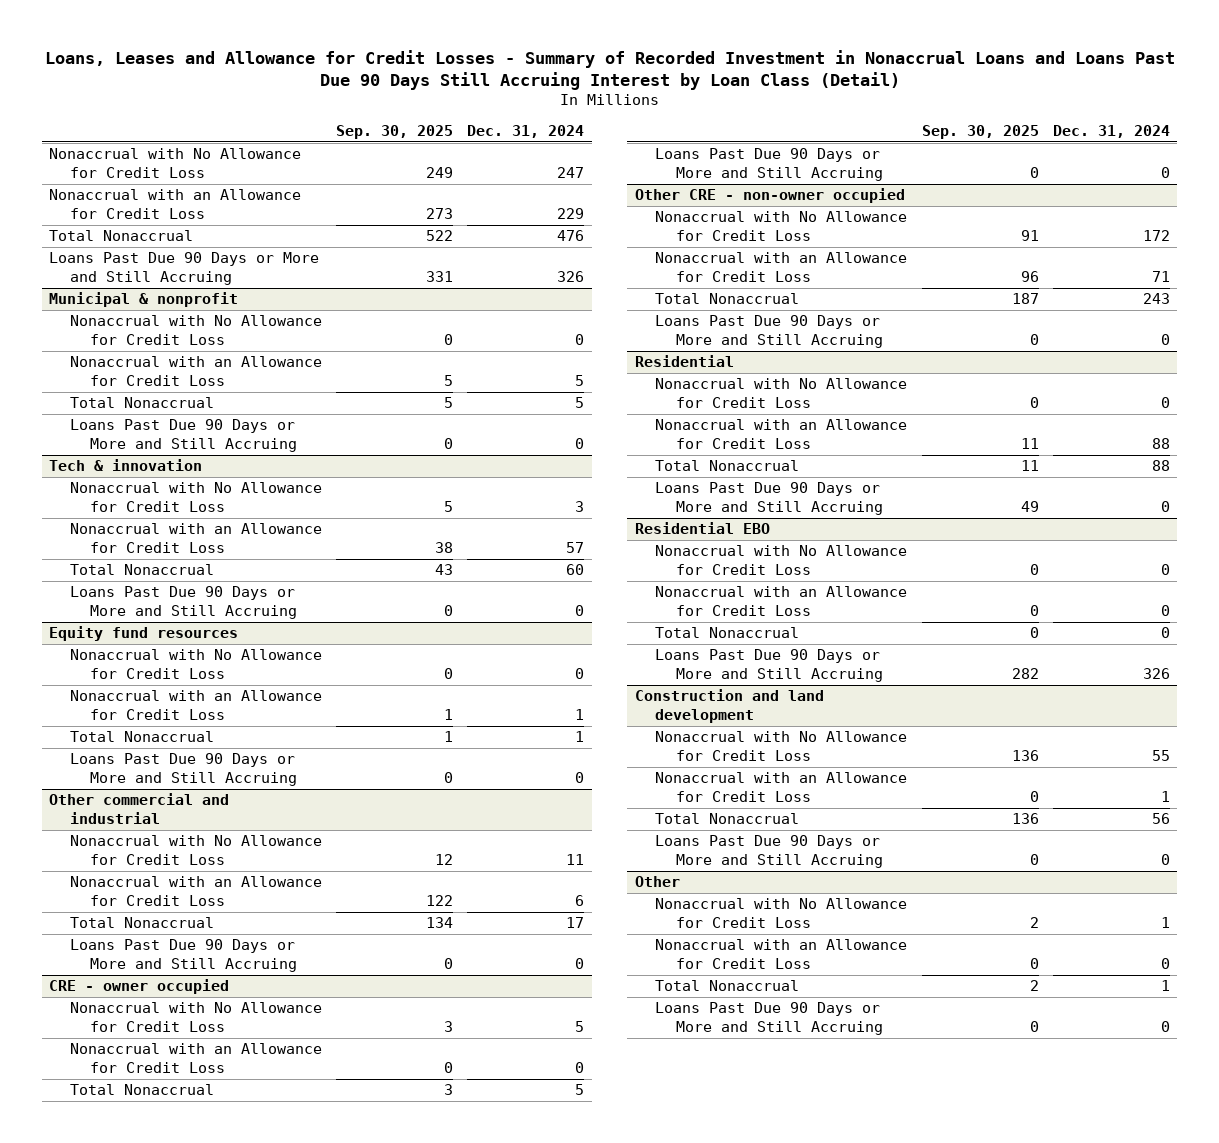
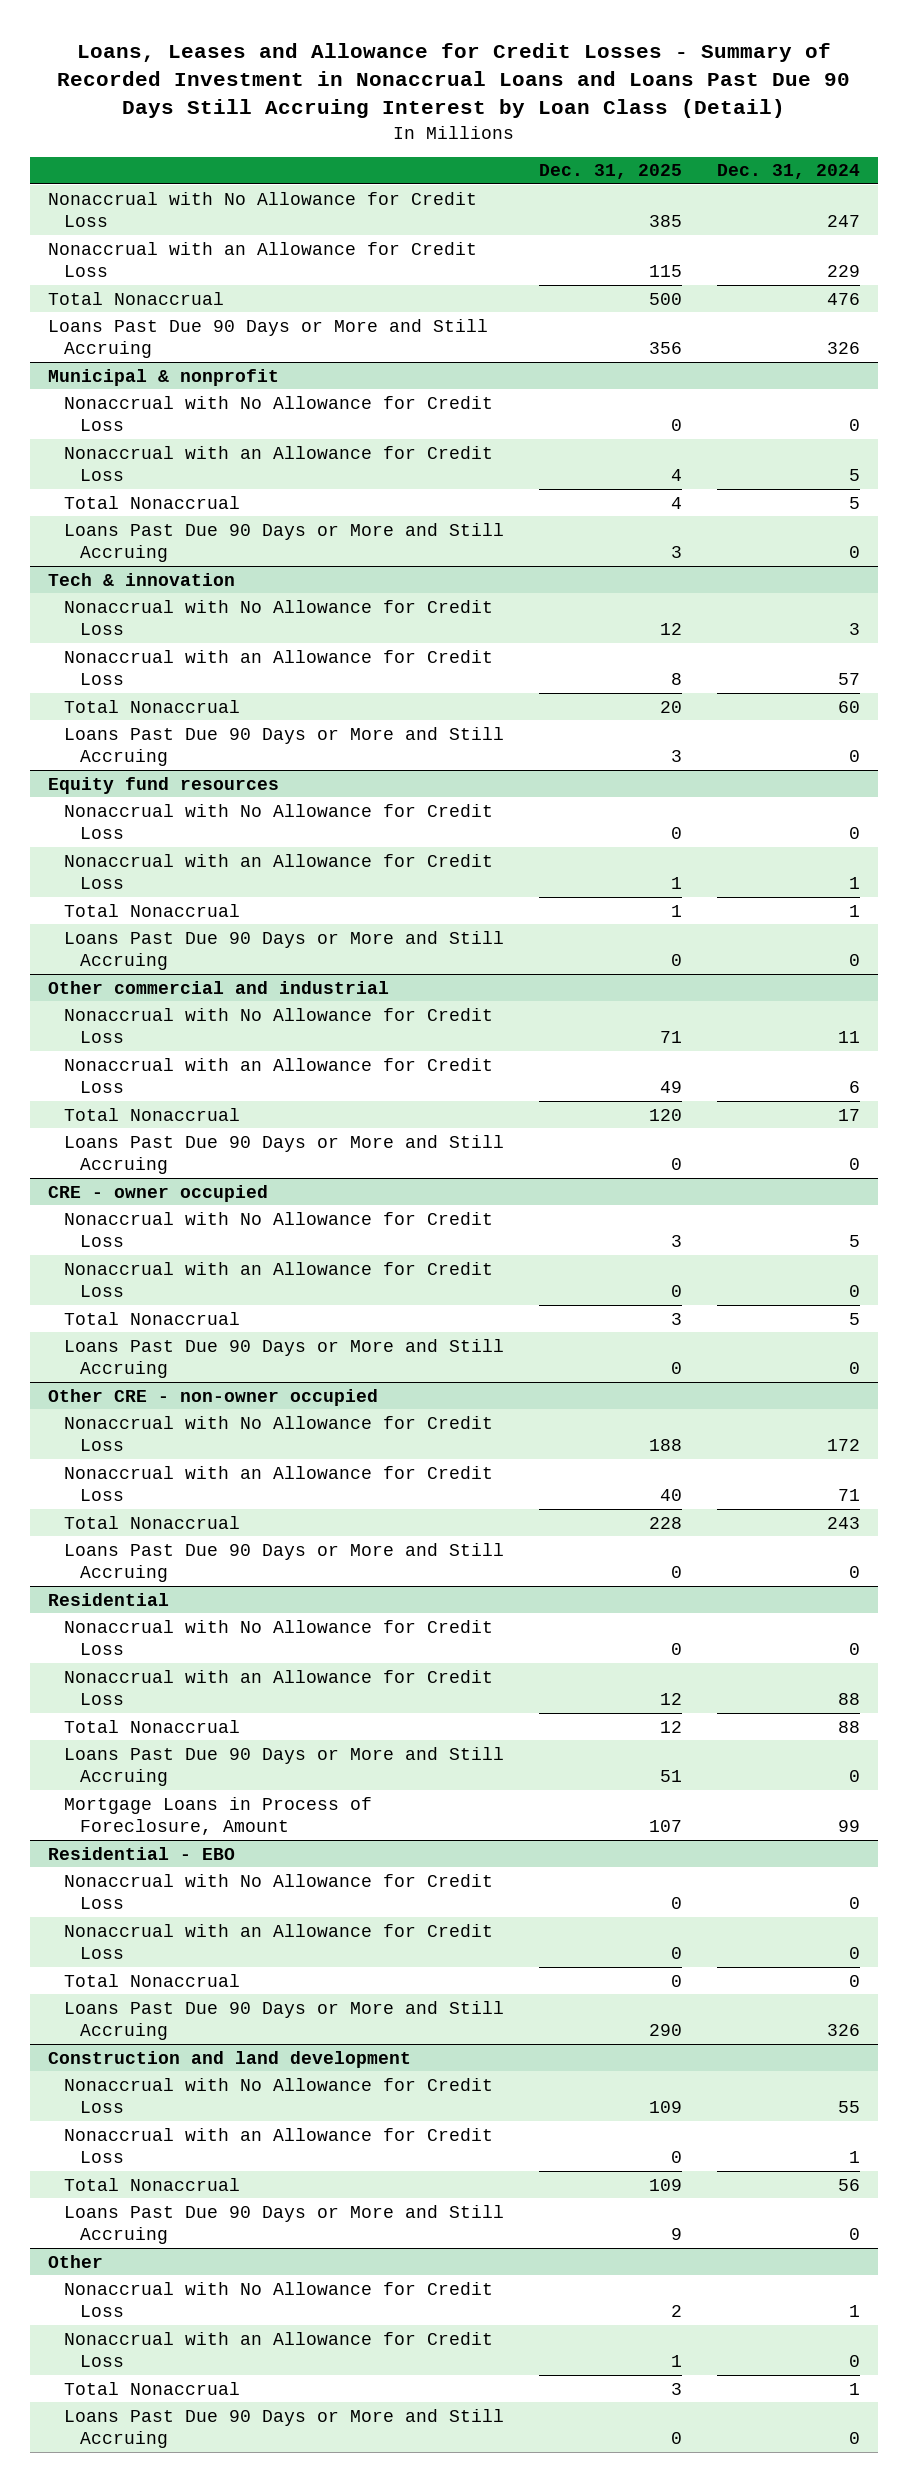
- | Sep. 30, 2025 | Dec. 31, 2024
+ | Dec. 31, 2025 | Dec. 31, 2024
- Residential EBO
@ Residential
+ Mortgage Loans in Process of Foreclosure, Amount | 107 | 99
+ Residential - EBO

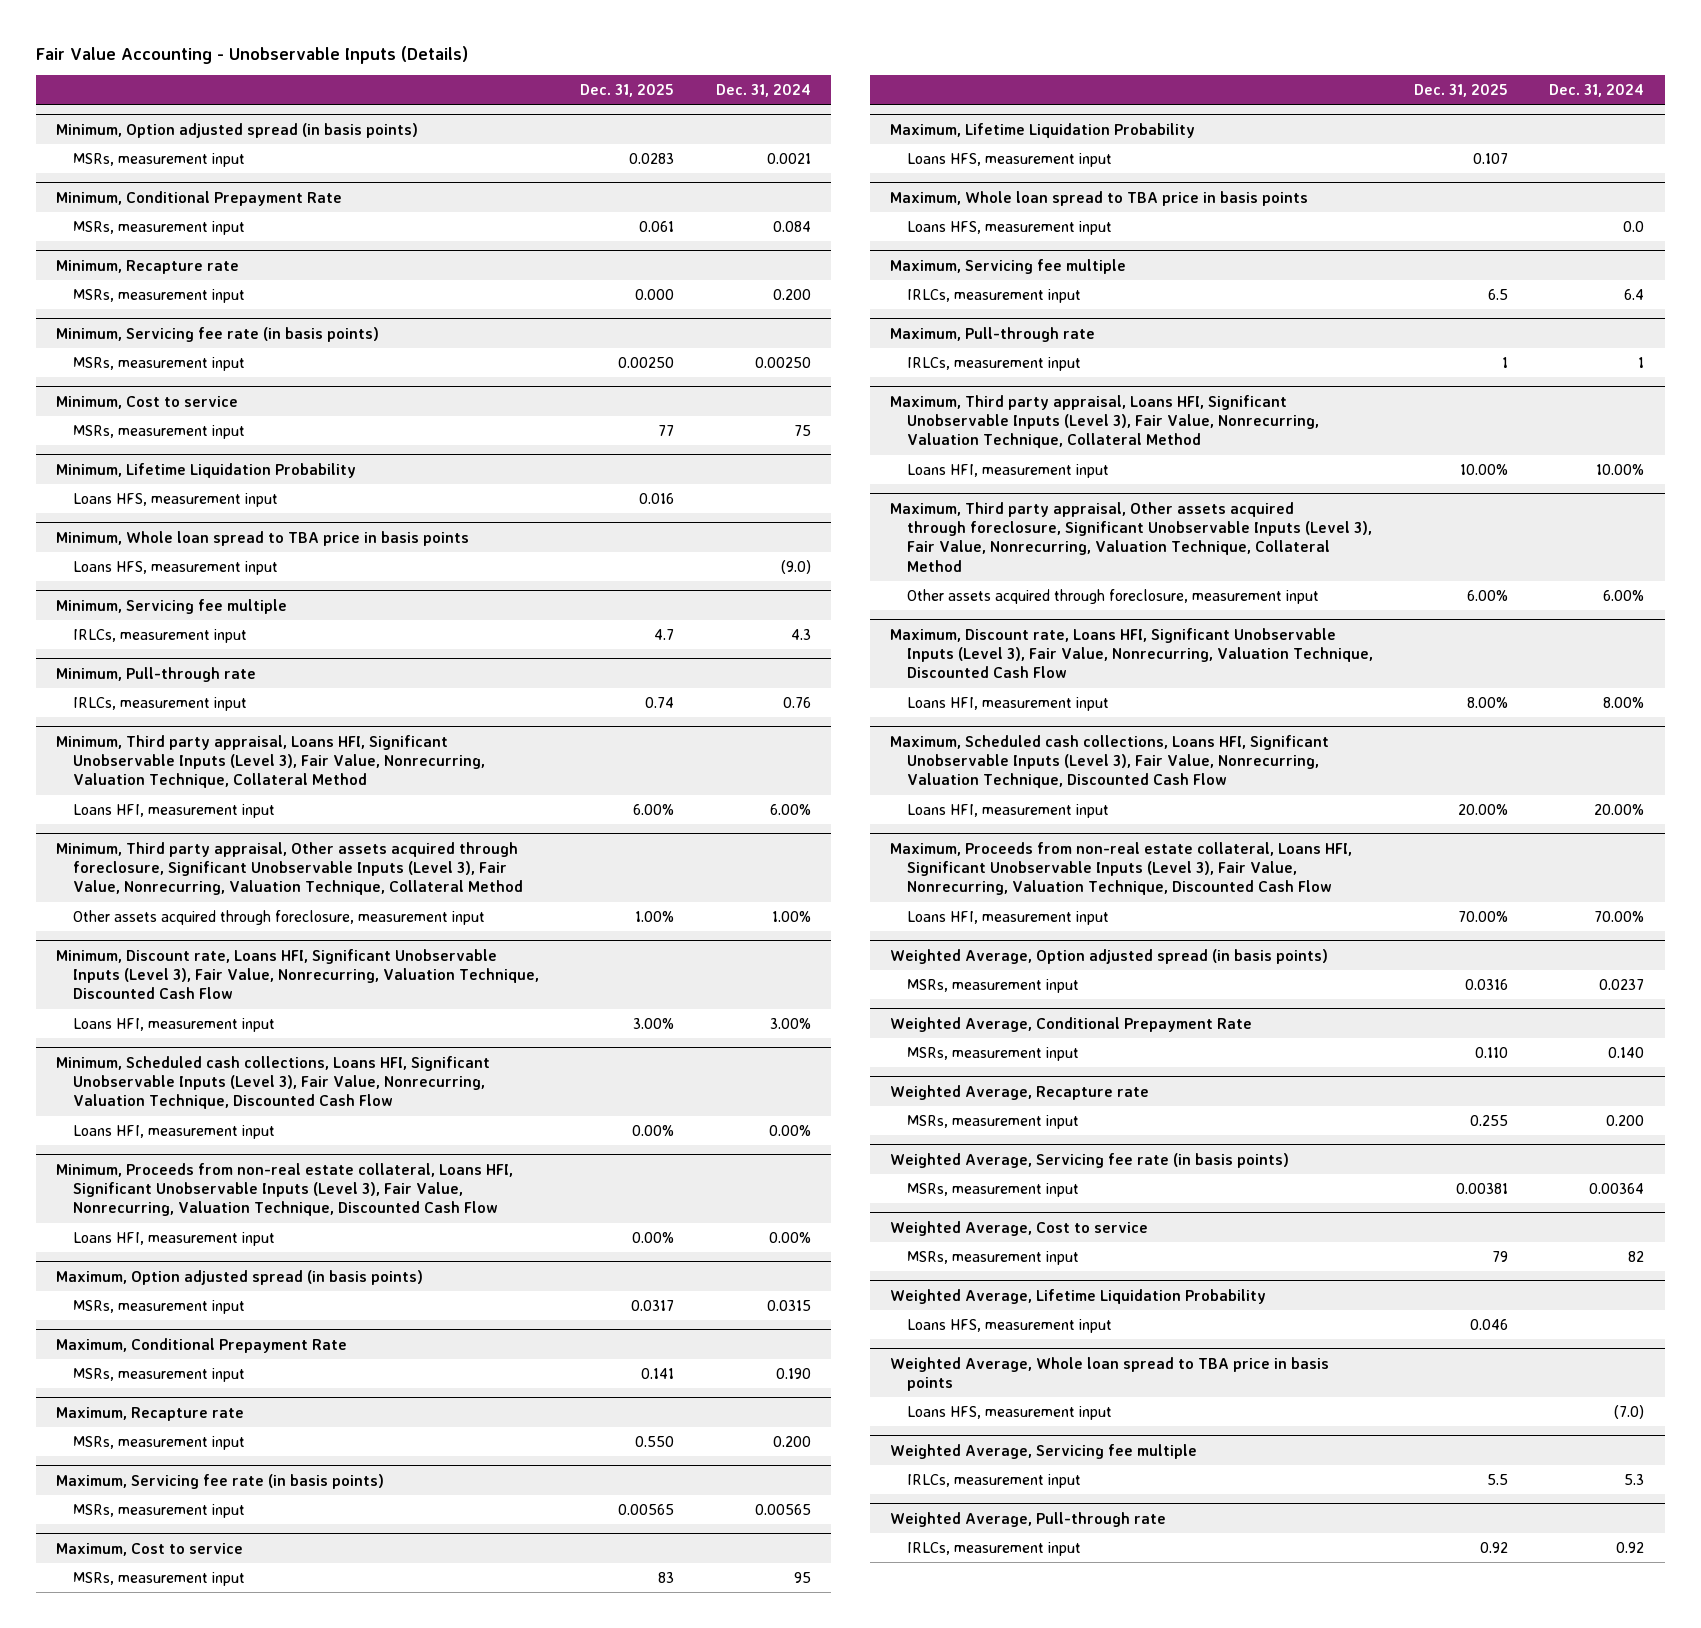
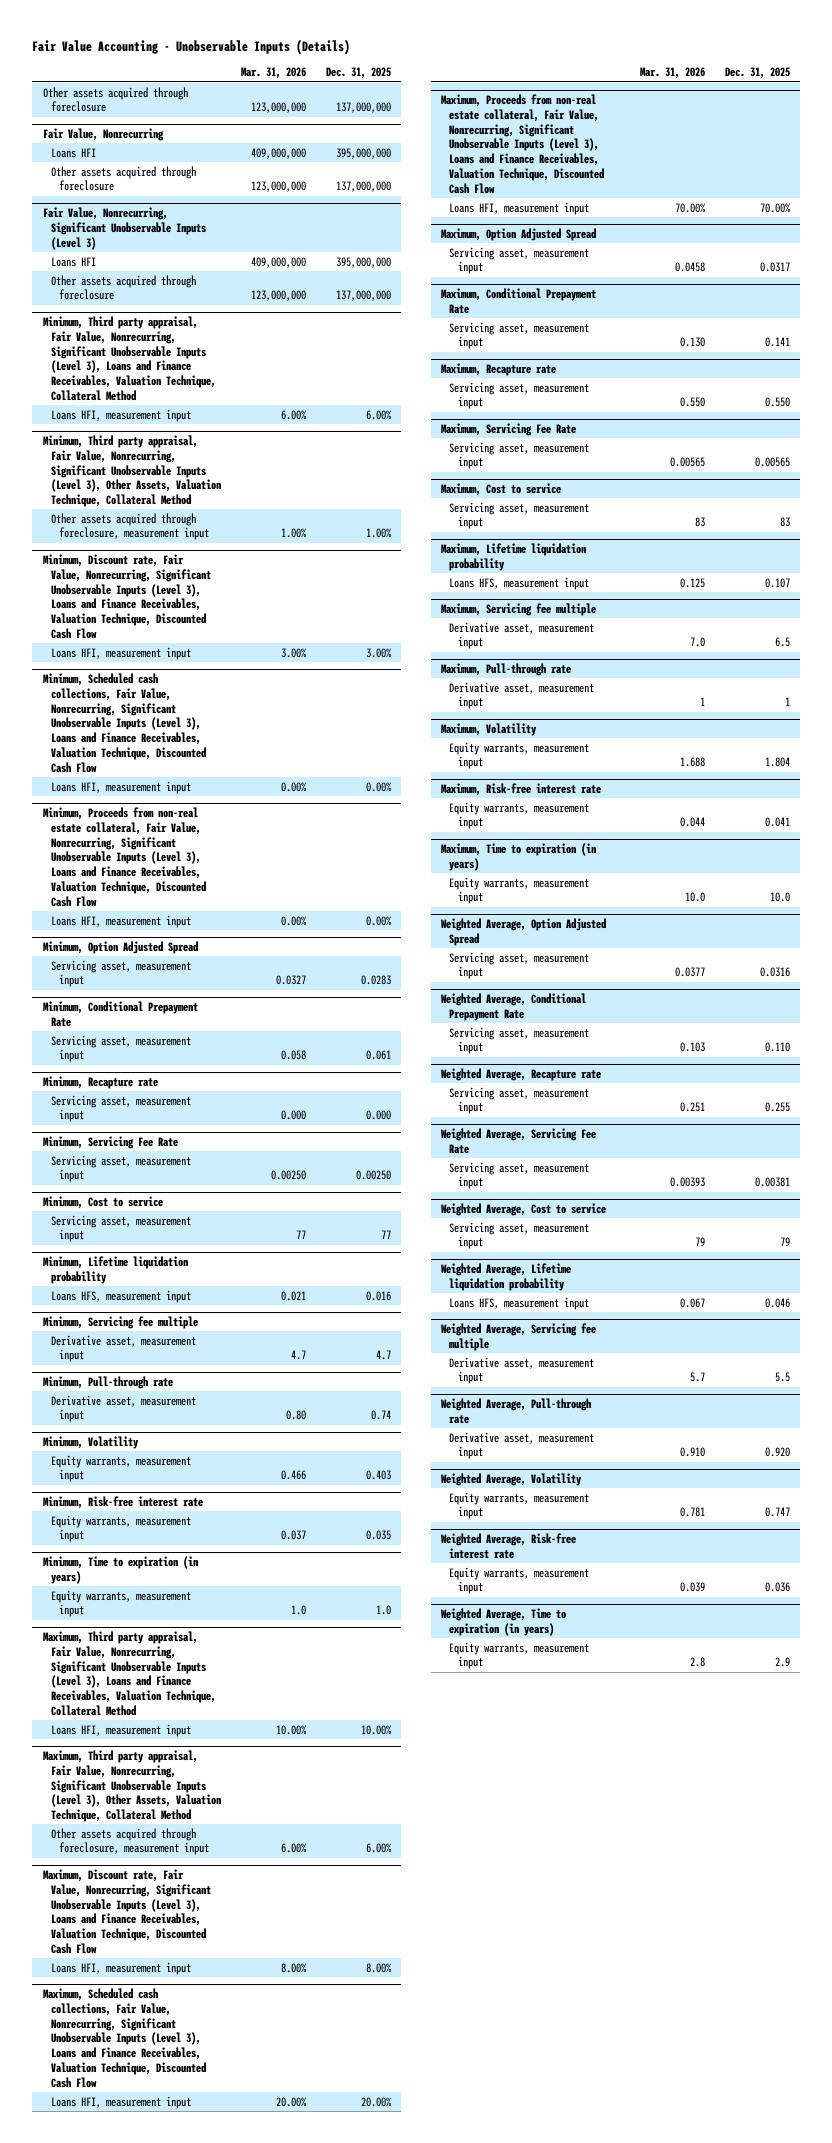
- | Dec. 31, 2025 | Dec. 31, 2024
+ | Mar. 31, 2026 | Dec. 31, 2025
- Minimum, Option adjusted spread (in basis points)
- MSRs, measurement input | 0.0283 | 0.0021
+ Other assets acquired through foreclosure | 123,000,000 | 137,000,000
+ Fair Value, Nonrecurring
+ Loans HFI | 409,000,000 | 395,000,000
+ Other assets acquired through foreclosure | 123,000,000 | 137,000,000
+ Fair Value, Nonrecurring, Significant Unobservable Inputs (Level 3)
+ Loans HFI | 409,000,000 | 395,000,000
+ Other assets acquired through foreclosure | 123,000,000 | 137,000,000
+ Minimum, Third party appraisal, Fair Value, Nonrecurring, Significant Unobservable Inputs (Level 3), Loans and Finance Receivables, Valuation Technique, Collateral Method
+ Loans HFI, measurement input | 6.00% | 6.00%
+ Minimum, Third party appraisal, Fair Value, Nonrecurring, Significant Unobservable Inputs (Level 3), Other Assets, Valuation Technique, Collateral Method
+ Other assets acquired through foreclosure, measurement input | 1.00% | 1.00%
+ Minimum, Discount rate, Fair Value, Nonrecurring, Significant Unobservable Inputs (Level 3), Loans and Finance Receivables, Valuation Technique, Discounted Cash Flow
+ Loans HFI, measurement input | 3.00% | 3.00%
+ Minimum, Scheduled cash collections, Fair Value, Nonrecurring, Significant Unobservable Inputs (Level 3), Loans and Finance Receivables, Valuation Technique, Discounted Cash Flow
+ Loans HFI, measurement input | 0.00% | 0.00%
+ Minimum, Proceeds from non-real estate collateral, Fair Value, Nonrecurring, Significant Unobservable Inputs (Level 3), Loans and Finance Receivables, Valuation Technique, Discounted Cash Flow
+ Loans HFI, measurement input | 0.00% | 0.00%
+ Minimum, Option Adjusted Spread
+ Servicing asset, measurement input | 0.0327 | 0.0283
@ Minimum, Conditional Prepayment Rate
- MSRs, measurement input | 0.061 | 0.084
+ Servicing asset, measurement input | 0.058 | 0.061
@ Minimum, Recapture rate
- MSRs, measurement input | 0.000 | 0.200
- Minimum, Servicing fee rate (in basis points)
- MSRs, measurement input | 0.00250 | 0.00250
@ Minimum, Recapture rate
+ Servicing asset, measurement input | 0.000 | 0.000
+ Minimum, Servicing Fee Rate
+ Servicing asset, measurement input | 0.00250 | 0.00250
@ Minimum, Cost to service
- MSRs, measurement input | 77 | 75
- Minimum, Lifetime Liquidation Probability
@ Minimum, Cost to service
+ Servicing asset, measurement input | 77 | 77
+ Minimum, Lifetime liquidation probability
- Minimum, Whole loan spread to TBA price in basis points
- Loans HFS, measurement input | | (9.0)
@ Minimum, Servicing fee multiple
- IRLCs, measurement input | 4.7 | 4.3
+ Derivative asset, measurement input | 4.7 | 4.7
@ Minimum, Pull-through rate
- IRLCs, measurement input | 0.74 | 0.76
- Minimum, Third party appraisal, Loans HFI, Significant Unobservable Inputs (Level 3), Fair Value, Nonrecurring, Valuation Technique, Collateral Method
- Loans HFI, measurement input | 6.00% | 6.00%
- Minimum, Third party appraisal, Other assets acquired through foreclosure, Significant Unobservable Inputs (Level 3), Fair Value, Nonrecurring, Valuation Technique, Collateral Method
- Other assets acquired through foreclosure, measurement input | 1.00% | 1.00%
- Minimum, Discount rate, Loans HFI, Significant Unobservable Inputs (Level 3), Fair Value, Nonrecurring, Valuation Technique, Discounted Cash Flow
- Loans HFI, measurement input | 3.00% | 3.00%
- Minimum, Scheduled cash collections, Loans HFI, Significant Unobservable Inputs (Level 3), Fair Value, Nonrecurring, Valuation Technique, Discounted Cash Flow
- Loans HFI, measurement input | 0.00% | 0.00%
- Minimum, Proceeds from non-real estate collateral, Loans HFI, Significant Unobservable Inputs (Level 3), Fair Value, Nonrecurring, Valuation Technique, Discounted Cash Flow
- Loans HFI, measurement input | 0.00% | 0.00%
- Maximum, Option adjusted spread (in basis points)
- MSRs, measurement input | 0.0317 | 0.0315
@ Minimum, Pull-through rate
+ Derivative asset, measurement input | 0.80 | 0.74
+ Minimum, Volatility
+ Equity warrants, measurement input | 0.466 | 0.403
+ Minimum, Risk-free interest rate
+ Equity warrants, measurement input | 0.037 | 0.035
+ Minimum, Time to expiration (in years)
+ Equity warrants, measurement input | 1.0 | 1.0
+ Maximum, Third party appraisal, Fair Value, Nonrecurring, Significant Unobservable Inputs (Level 3), Loans and Finance Receivables, Valuation Technique, Collateral Method
+ Loans HFI, measurement input | 10.00% | 10.00%
+ Maximum, Third party appraisal, Fair Value, Nonrecurring, Significant Unobservable Inputs (Level 3), Other Assets, Valuation Technique, Collateral Method
+ Other assets acquired through foreclosure, measurement input | 6.00% | 6.00%
+ Maximum, Discount rate, Fair Value, Nonrecurring, Significant Unobservable Inputs (Level 3), Loans and Finance Receivables, Valuation Technique, Discounted Cash Flow
+ Loans HFI, measurement input | 8.00% | 8.00%
+ Maximum, Scheduled cash collections, Fair Value, Nonrecurring, Significant Unobservable Inputs (Level 3), Loans and Finance Receivables, Valuation Technique, Discounted Cash Flow
+ Loans HFI, measurement input | 20.00% | 20.00%
+ Maximum, Proceeds from non-real estate collateral, Fair Value, Nonrecurring, Significant Unobservable Inputs (Level 3), Loans and Finance Receivables, Valuation Technique, Discounted Cash Flow
+ Loans HFI, measurement input | 70.00% | 70.00%
+ Maximum, Option Adjusted Spread
+ Servicing asset, measurement input | 0.0458 | 0.0317
@ Maximum, Conditional Prepayment Rate
- MSRs, measurement input | 0.141 | 0.190
+ Servicing asset, measurement input | 0.130 | 0.141
@ Maximum, Recapture rate
- MSRs, measurement input | 0.550 | 0.200
- Maximum, Servicing fee rate (in basis points)
- MSRs, measurement input | 0.00565 | 0.00565
@ Maximum, Recapture rate
+ Servicing asset, measurement input | 0.550 | 0.550
+ Maximum, Servicing Fee Rate
+ Servicing asset, measurement input | 0.00565 | 0.00565
@ Maximum, Cost to service
- MSRs, measurement input | 83 | 95
- Maximum, Lifetime Liquidation Probability
@ Maximum, Cost to service
+ Servicing asset, measurement input | 83 | 83
+ Maximum, Lifetime liquidation probability
- Maximum, Whole loan spread to TBA price in basis points
- Loans HFS, measurement input | | 0.0
@ Maximum, Servicing fee multiple
- IRLCs, measurement input | 6.5 | 6.4
+ Derivative asset, measurement input | 7.0 | 6.5
@ Maximum, Pull-through rate
- IRLCs, measurement input | 1 | 1
- Maximum, Third party appraisal, Loans HFI, Significant Unobservable Inputs (Level 3), Fair Value, Nonrecurring, Valuation Technique, Collateral Method
- Loans HFI, measurement input | 10.00% | 10.00%
- Maximum, Third party appraisal, Other assets acquired through foreclosure, Significant Unobservable Inputs (Level 3), Fair Value, Nonrecurring, Valuation Technique, Collateral Method
- Other assets acquired through foreclosure, measurement input | 6.00% | 6.00%
- Maximum, Discount rate, Loans HFI, Significant Unobservable Inputs (Level 3), Fair Value, Nonrecurring, Valuation Technique, Discounted Cash Flow
- Loans HFI, measurement input | 8.00% | 8.00%
- Maximum, Scheduled cash collections, Loans HFI, Significant Unobservable Inputs (Level 3), Fair Value, Nonrecurring, Valuation Technique, Discounted Cash Flow
- Loans HFI, measurement input | 20.00% | 20.00%
- Maximum, Proceeds from non-real estate collateral, Loans HFI, Significant Unobservable Inputs (Level 3), Fair Value, Nonrecurring, Valuation Technique, Discounted Cash Flow
- Loans HFI, measurement input | 70.00% | 70.00%
- Weighted Average, Option adjusted spread (in basis points)
- MSRs, measurement input | 0.0316 | 0.0237
@ Maximum, Pull-through rate
+ Derivative asset, measurement input | 1 | 1
+ Maximum, Volatility
+ Equity warrants, measurement input | 1.688 | 1.804
+ Maximum, Risk-free interest rate
+ Equity warrants, measurement input | 0.044 | 0.041
+ Maximum, Time to expiration (in years)
+ Equity warrants, measurement input | 10.0 | 10.0
+ Weighted Average, Option Adjusted Spread
+ Servicing asset, measurement input | 0.0377 | 0.0316
@ Weighted Average, Conditional Prepayment Rate
- MSRs, measurement input | 0.110 | 0.140
+ Servicing asset, measurement input | 0.103 | 0.110
@ Weighted Average, Recapture rate
- MSRs, measurement input | 0.255 | 0.200
- Weighted Average, Servicing fee rate (in basis points)
- MSRs, measurement input | 0.00381 | 0.00364
@ Weighted Average, Recapture rate
+ Servicing asset, measurement input | 0.251 | 0.255
+ Weighted Average, Servicing Fee Rate
+ Servicing asset, measurement input | 0.00393 | 0.00381
@ Weighted Average, Cost to service
- MSRs, measurement input | 79 | 82
- Weighted Average, Lifetime Liquidation Probability
@ Weighted Average, Cost to service
+ Servicing asset, measurement input | 79 | 79
+ Weighted Average, Lifetime liquidation probability
- Weighted Average, Whole loan spread to TBA price in basis points
- Loans HFS, measurement input | | (7.0)
@ Weighted Average, Servicing fee multiple
- IRLCs, measurement input | 5.5 | 5.3
+ Derivative asset, measurement input | 5.7 | 5.5
@ Weighted Average, Pull-through rate
- IRLCs, measurement input | 0.92 | 0.92
+ Derivative asset, measurement input | 0.910 | 0.920
+ Weighted Average, Volatility
+ Equity warrants, measurement input | 0.781 | 0.747
+ Weighted Average, Risk-free interest rate
+ Equity warrants, measurement input | 0.039 | 0.036
+ Weighted Average, Time to expiration (in years)
+ Equity warrants, measurement input | 2.8 | 2.9

